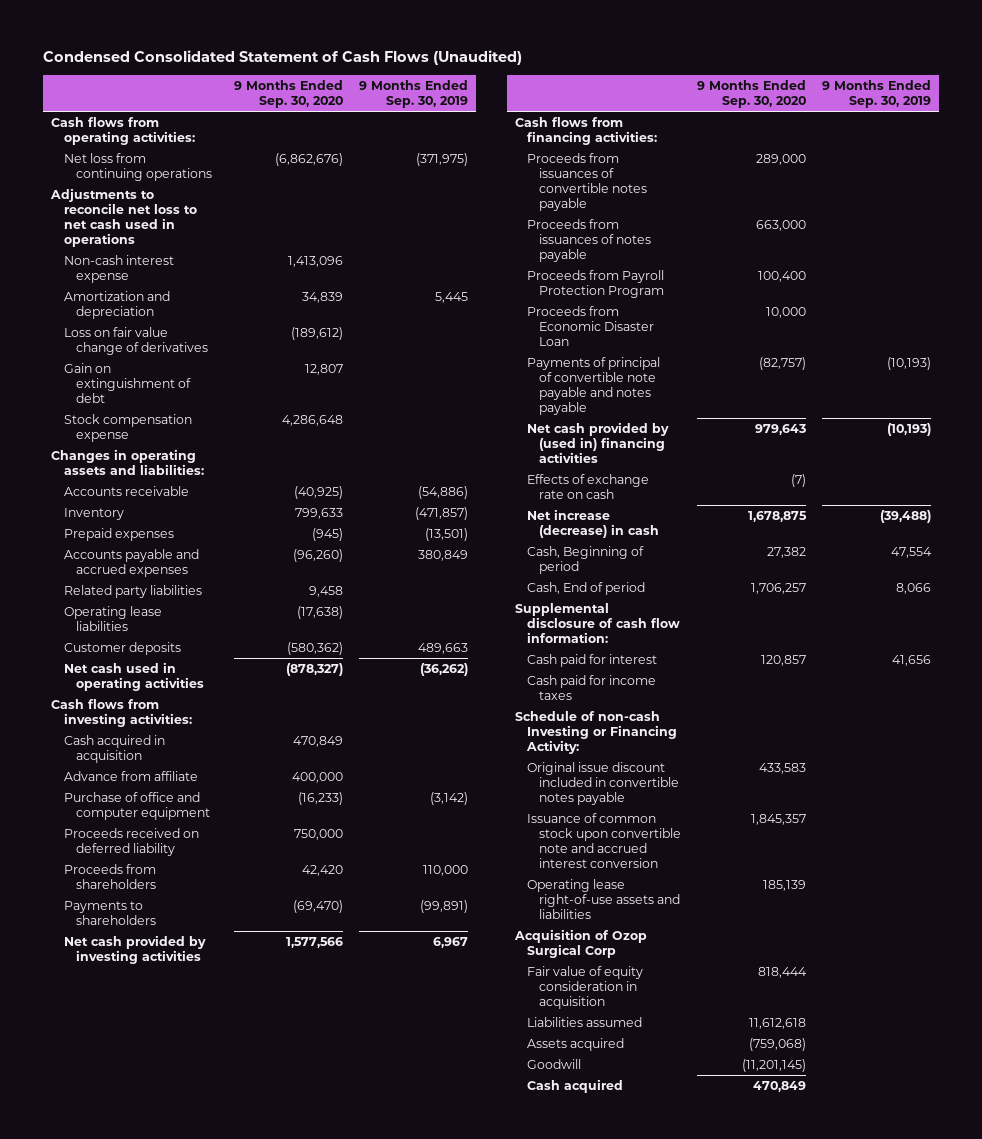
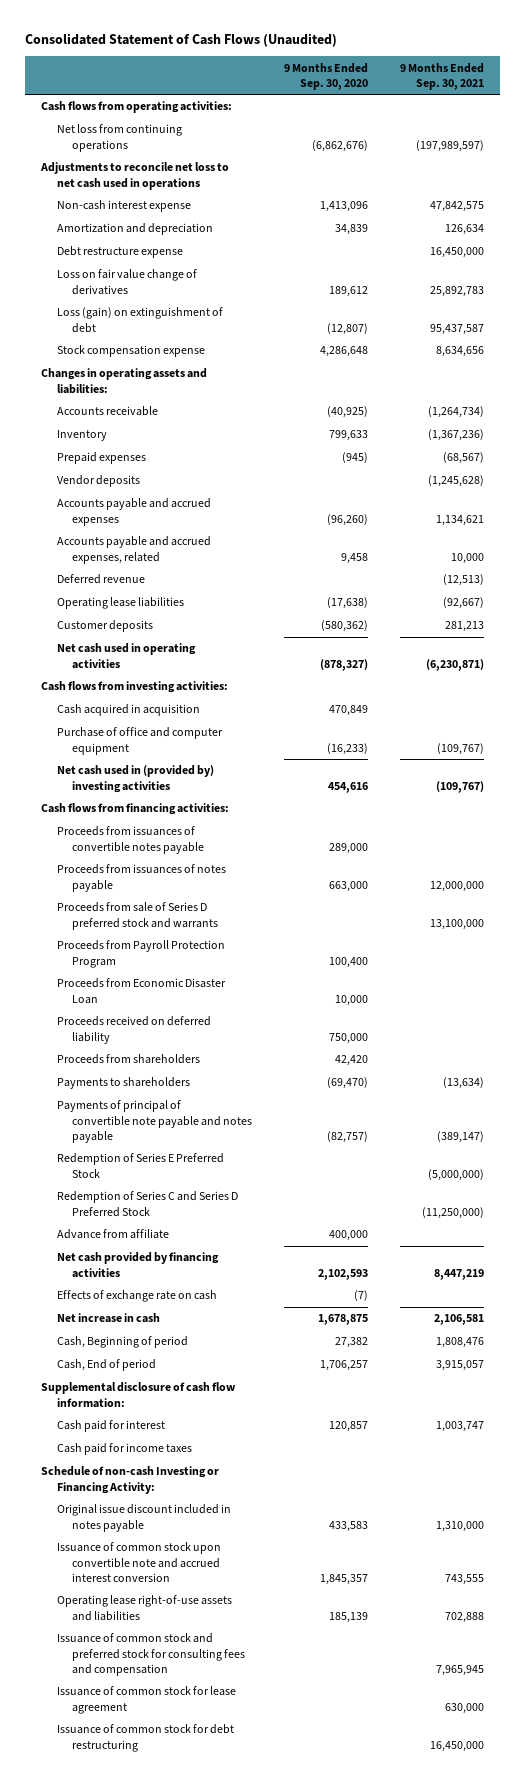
- Condensed Consolidated Statement of Cash Flows (Unaudited)
+ Consolidated Statement of Cash Flows (Unaudited)
- | 9 Months Ended Sep. 30, 2020 | 9 Months Ended Sep. 30, 2019
+ | 9 Months Ended Sep. 30, 2020 | 9 Months Ended Sep. 30, 2021
- Loss on fair value change of derivatives | (189,612) |
- Gain on extinguishment of debt | 12,807 |
+ Debt restructure expense | | 16,450,000
+ Loss on fair value change of derivatives | 189,612 | 25,892,783
+ Loss (gain) on extinguishment of debt | (12,807) | 95,437,587
+ Vendor deposits | | (1,245,628)
- Related party liabilities | 9,458 |
+ Accounts payable and accrued expenses, related | 9,458 | 10,000
+ Deferred revenue | | (12,513)
- Net cash provided by investing activities | 1,577,566 | 6,967
+ Net cash used in (provided by) investing activities | 454,616 | (109,767)
+ Proceeds from sale of Series D preferred stock and warrants | | 13,100,000
moved down: Proceeds received on deferred liability | 750,000 |
moved down: Proceeds from shareholders | 42,420 |
moved down: Payments to shareholders | (69,470) | (13,634)
- Net cash provided by (used in) financing activities | 979,643 | (10,193)
+ Redemption of Series E Preferred Stock | | (5,000,000)
+ Redemption of Series C and Series D Preferred Stock | | (11,250,000)
moved down: Advance from affiliate | 400,000 |
+ Net cash provided by financing activities | 2,102,593 | 8,447,219
- Net increase (decrease) in cash | 1,678,875 | (39,488)
+ Net increase in cash | 1,678,875 | 2,106,581
- Original issue discount included in convertible notes payable | 433,583 |
+ Original issue discount included in notes payable | 433,583 | 1,310,000
- Acquisition of Ozop Surgical Corp
- Fair value of equity consideration in acquisition | 818,444 |
- Liabilities assumed | 11,612,618 |
- Assets acquired | (759,068) |
- Goodwill | (11,201,145) |
- Cash acquired | 470,849 |
+ Issuance of common stock and preferred stock for consulting fees and compensation | | 7,965,945
+ Issuance of common stock for lease agreement | | 630,000
+ Issuance of common stock for debt restructuring | | 16,450,000

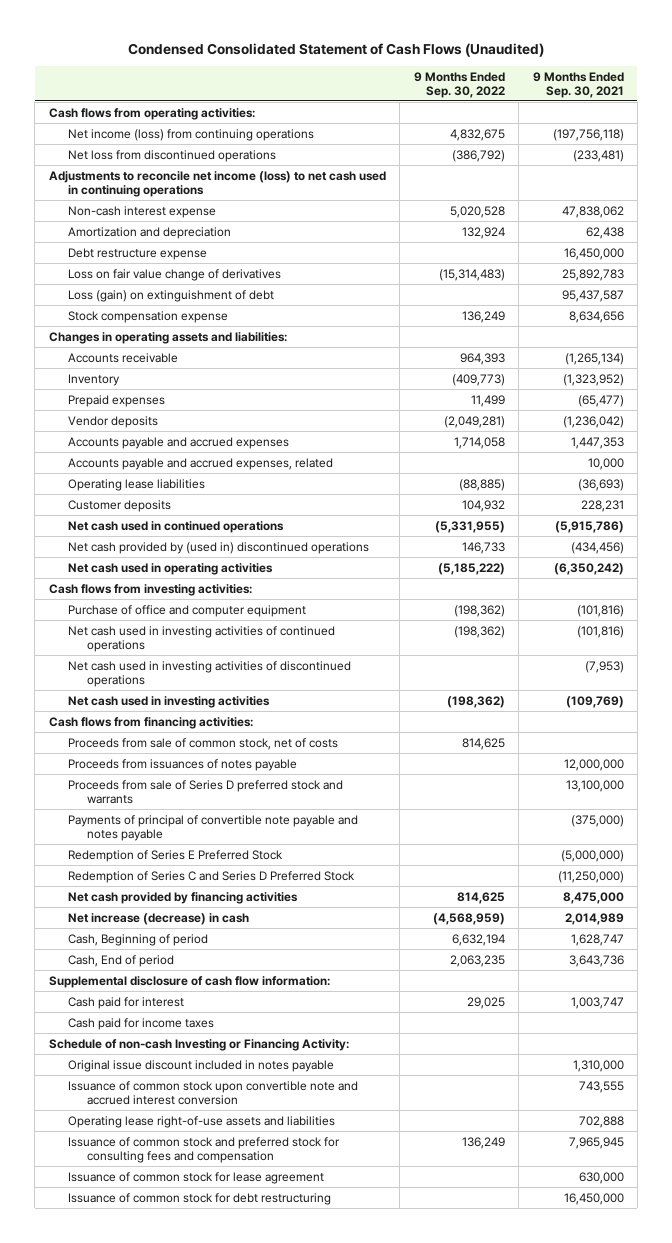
- Consolidated Statement of Cash Flows (Unaudited)
+ Condensed Consolidated Statement of Cash Flows (Unaudited)
- | 9 Months Ended Sep. 30, 2020 | 9 Months Ended Sep. 30, 2021
+ | 9 Months Ended Sep. 30, 2022 | 9 Months Ended Sep. 30, 2021
- Net loss from continuing operations | (6,862,676) | (197,989,597)
- Adjustments to reconcile net loss to net cash used in operations
- Non-cash interest expense | 1,413,096 | 47,842,575
- Amortization and depreciation | 34,839 | 126,634
+ Net income (loss) from continuing operations | 4,832,675 | (197,756,118)
+ Net loss from discontinued operations | (386,792) | (233,481)
+ Adjustments to reconcile net income (loss) to net cash used in continuing operations
+ Non-cash interest expense | 5,020,528 | 47,838,062
+ Amortization and depreciation | 132,924 | 62,438
- Accounts receivable | (40,925) | (1,264,734)
- Inventory | 799,633 | (1,367,236)
- Prepaid expenses | (945) | (68,567)
- Vendor deposits | | (1,245,628)
- Accounts payable and accrued expenses | (96,260) | 1,134,621
+ Accounts receivable | 964,393 | (1,265,134)
+ Inventory | (409,773) | (1,323,952)
+ Prepaid expenses | 11,499 | (65,477)
+ Vendor deposits | (2,049,281) | (1,236,042)
+ Accounts payable and accrued expenses | 1,714,058 | 1,447,353
- Deferred revenue | | (12,513)
- Operating lease liabilities | (17,638) | (92,667)
- Customer deposits | (580,362) | 281,213
- Net cash used in operating activities | (878,327) | (6,230,871)
+ Operating lease liabilities | (88,885) | (36,693)
+ Customer deposits | 104,932 | 228,231
+ Net cash used in continued operations | (5,331,955) | (5,915,786)
+ Net cash provided by (used in) discontinued operations | 146,733 | (434,456)
+ Net cash used in operating activities | (5,185,222) | (6,350,242)
- Cash acquired in acquisition | 470,849 |
- Purchase of office and computer equipment | (16,233) | (109,767)
- Net cash used in (provided by) investing activities | 454,616 | (109,767)
+ Purchase of office and computer equipment | (198,362) | (101,816)
+ Net cash used in investing activities of continued operations | (198,362) | (101,816)
+ Net cash used in investing activities of discontinued operations | | (7,953)
+ Net cash used in investing activities | (198,362) | (109,769)
- Proceeds from issuances of convertible notes payable | 289,000 |
+ Proceeds from sale of common stock, net of costs | 814,625 |
- Proceeds from Payroll Protection Program | 100,400 |
- Proceeds from Economic Disaster Loan | 10,000 |
- Proceeds received on deferred liability | 750,000 |
- Proceeds from shareholders | 42,420 |
- Payments to shareholders | (69,470) | (13,634)
- Payments of principal of convertible note payable and notes payable | (82,757) | (389,147)
+ Payments of principal of convertible note payable and notes payable | | (375,000)
- Advance from affiliate | 400,000 |
- Net cash provided by financing activities | 2,102,593 | 8,447,219
- Effects of exchange rate on cash | (7) |
- Net increase in cash | 1,678,875 | 2,106,581
- Cash, Beginning of period | 27,382 | 1,808,476
- Cash, End of period | 1,706,257 | 3,915,057
+ Net cash provided by financing activities | 814,625 | 8,475,000
+ Net increase (decrease) in cash | (4,568,959) | 2,014,989
+ Cash, Beginning of period | 6,632,194 | 1,628,747
+ Cash, End of period | 2,063,235 | 3,643,736

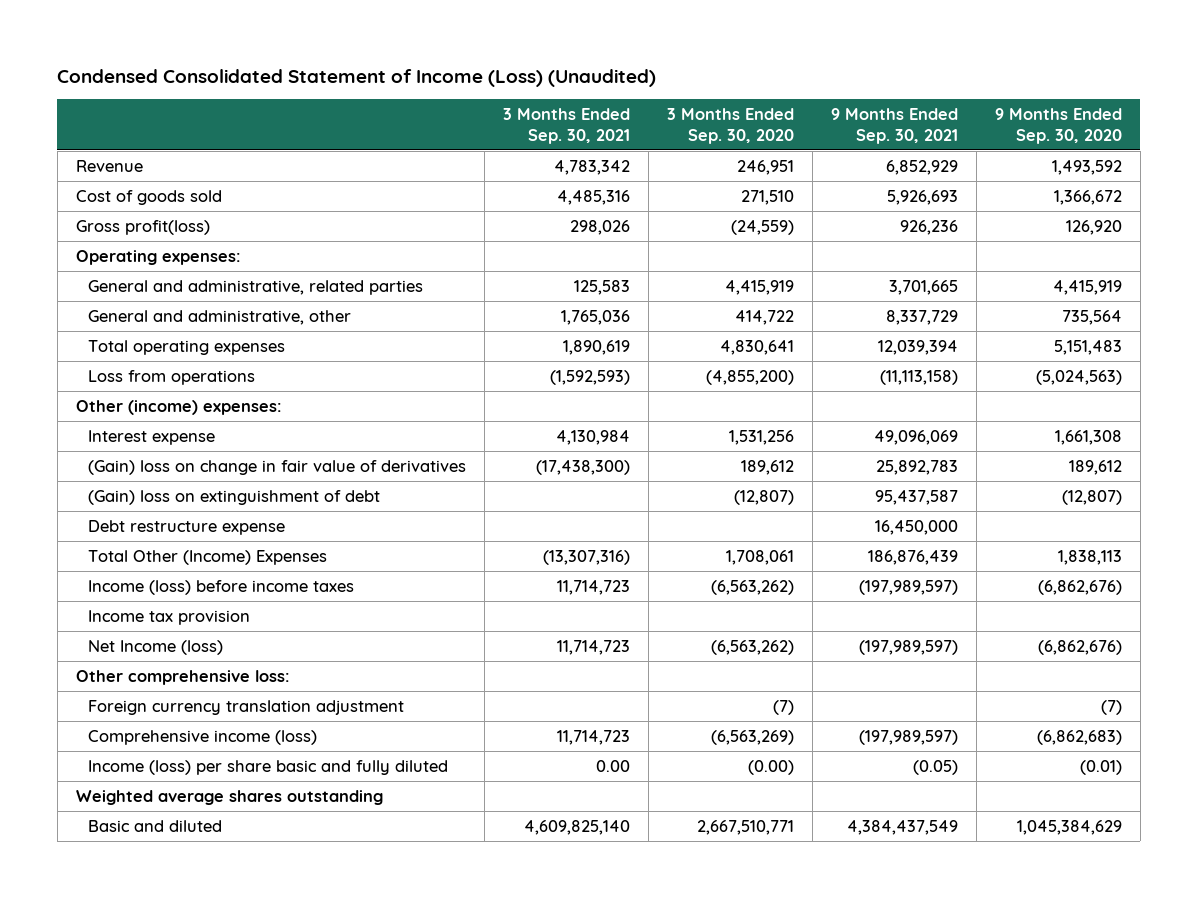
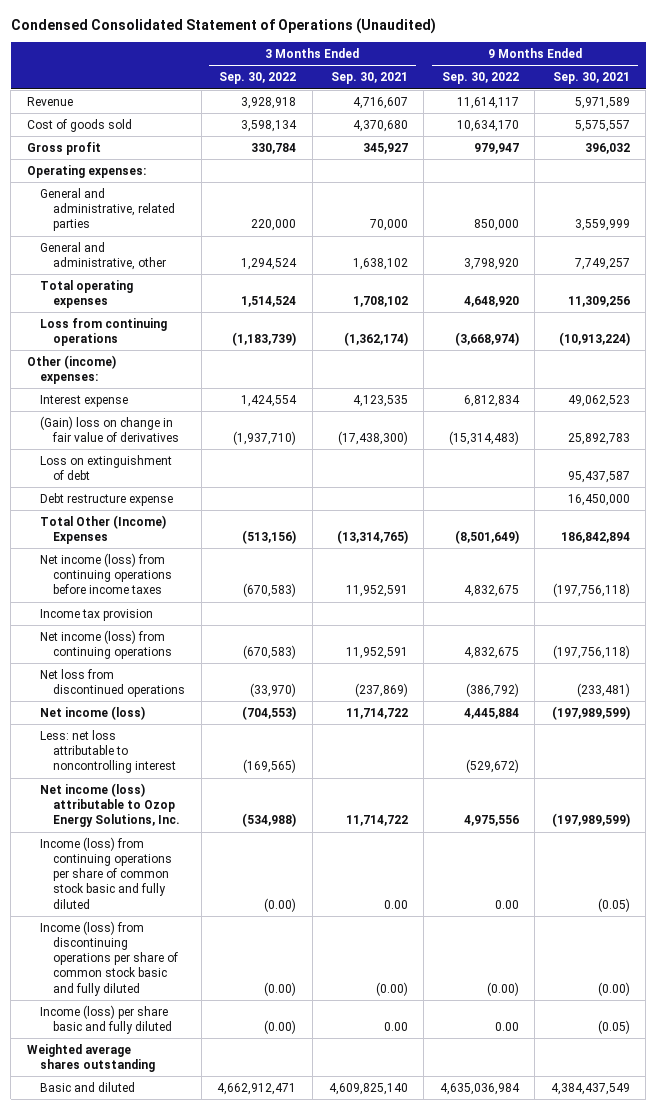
- Condensed Consolidated Statement of Income (Loss) (Unaudited)
+ Condensed Consolidated Statement of Operations (Unaudited)
- | 3 Months Ended Sep. 30, 2021 | 3 Months Ended Sep. 30, 2020 | 9 Months Ended Sep. 30, 2021 | 9 Months Ended Sep. 30, 2020
+ | 3 Months Ended Sep. 30, 2022 | 3 Months Ended Sep. 30, 2021 | 9 Months Ended Sep. 30, 2022 | 9 Months Ended Sep. 30, 2021
- Revenue | 4,783,342 | 246,951 | 6,852,929 | 1,493,592
- Cost of goods sold | 4,485,316 | 271,510 | 5,926,693 | 1,366,672
- Gross profit(loss) | 298,026 | (24,559) | 926,236 | 126,920
+ Revenue | 3,928,918 | 4,716,607 | 11,614,117 | 5,971,589
+ Cost of goods sold | 3,598,134 | 4,370,680 | 10,634,170 | 5,575,557
+ Gross profit | 330,784 | 345,927 | 979,947 | 396,032
- General and administrative, related parties | 125,583 | 4,415,919 | 3,701,665 | 4,415,919
- General and administrative, other | 1,765,036 | 414,722 | 8,337,729 | 735,564
- Total operating expenses | 1,890,619 | 4,830,641 | 12,039,394 | 5,151,483
- Loss from operations | (1,592,593) | (4,855,200) | (11,113,158) | (5,024,563)
+ General and administrative, related parties | 220,000 | 70,000 | 850,000 | 3,559,999
+ General and administrative, other | 1,294,524 | 1,638,102 | 3,798,920 | 7,749,257
+ Total operating expenses | 1,514,524 | 1,708,102 | 4,648,920 | 11,309,256
+ Loss from continuing operations | (1,183,739) | (1,362,174) | (3,668,974) | (10,913,224)
- Interest expense | 4,130,984 | 1,531,256 | 49,096,069 | 1,661,308
+ Interest expense | 1,424,554 | 4,123,535 | 6,812,834 | 49,062,523
- (Gain) loss on extinguishment of debt | | (12,807) | 95,437,587 | (12,807)
+ Loss on extinguishment of debt | | | | 95,437,587
- Total Other (Income) Expenses | (13,307,316) | 1,708,061 | 186,876,439 | 1,838,113
- Income (loss) before income taxes | 11,714,723 | (6,563,262) | (197,989,597) | (6,862,676)
+ Total Other (Income) Expenses | (513,156) | (13,314,765) | (8,501,649) | 186,842,894
+ Net income (loss) from continuing operations before income taxes | (670,583) | 11,952,591 | 4,832,675 | (197,756,118)
- Net Income (loss) | 11,714,723 | (6,563,262) | (197,989,597) | (6,862,676)
- Other comprehensive loss:
- Foreign currency translation adjustment | | (7) | | (7)
- Comprehensive income (loss) | 11,714,723 | (6,563,269) | (197,989,597) | (6,862,683)
+ Net income (loss) from continuing operations | (670,583) | 11,952,591 | 4,832,675 | (197,756,118)
+ Net loss from discontinued operations | (33,970) | (237,869) | (386,792) | (233,481)
+ Net income (loss) | (704,553) | 11,714,722 | 4,445,884 | (197,989,599)
+ Less: net loss attributable to noncontrolling interest | (169,565) | | (529,672) |
+ Net income (loss) attributable to Ozop Energy Solutions, Inc. | (534,988) | 11,714,722 | 4,975,556 | (197,989,599)
+ Income (loss) from continuing operations per share of common stock basic and fully diluted | (0.00) | 0.00 | 0.00 | (0.05)
+ Income (loss) from discontinuing operations per share of common stock basic and fully diluted | (0.00) | (0.00) | (0.00) | (0.00)

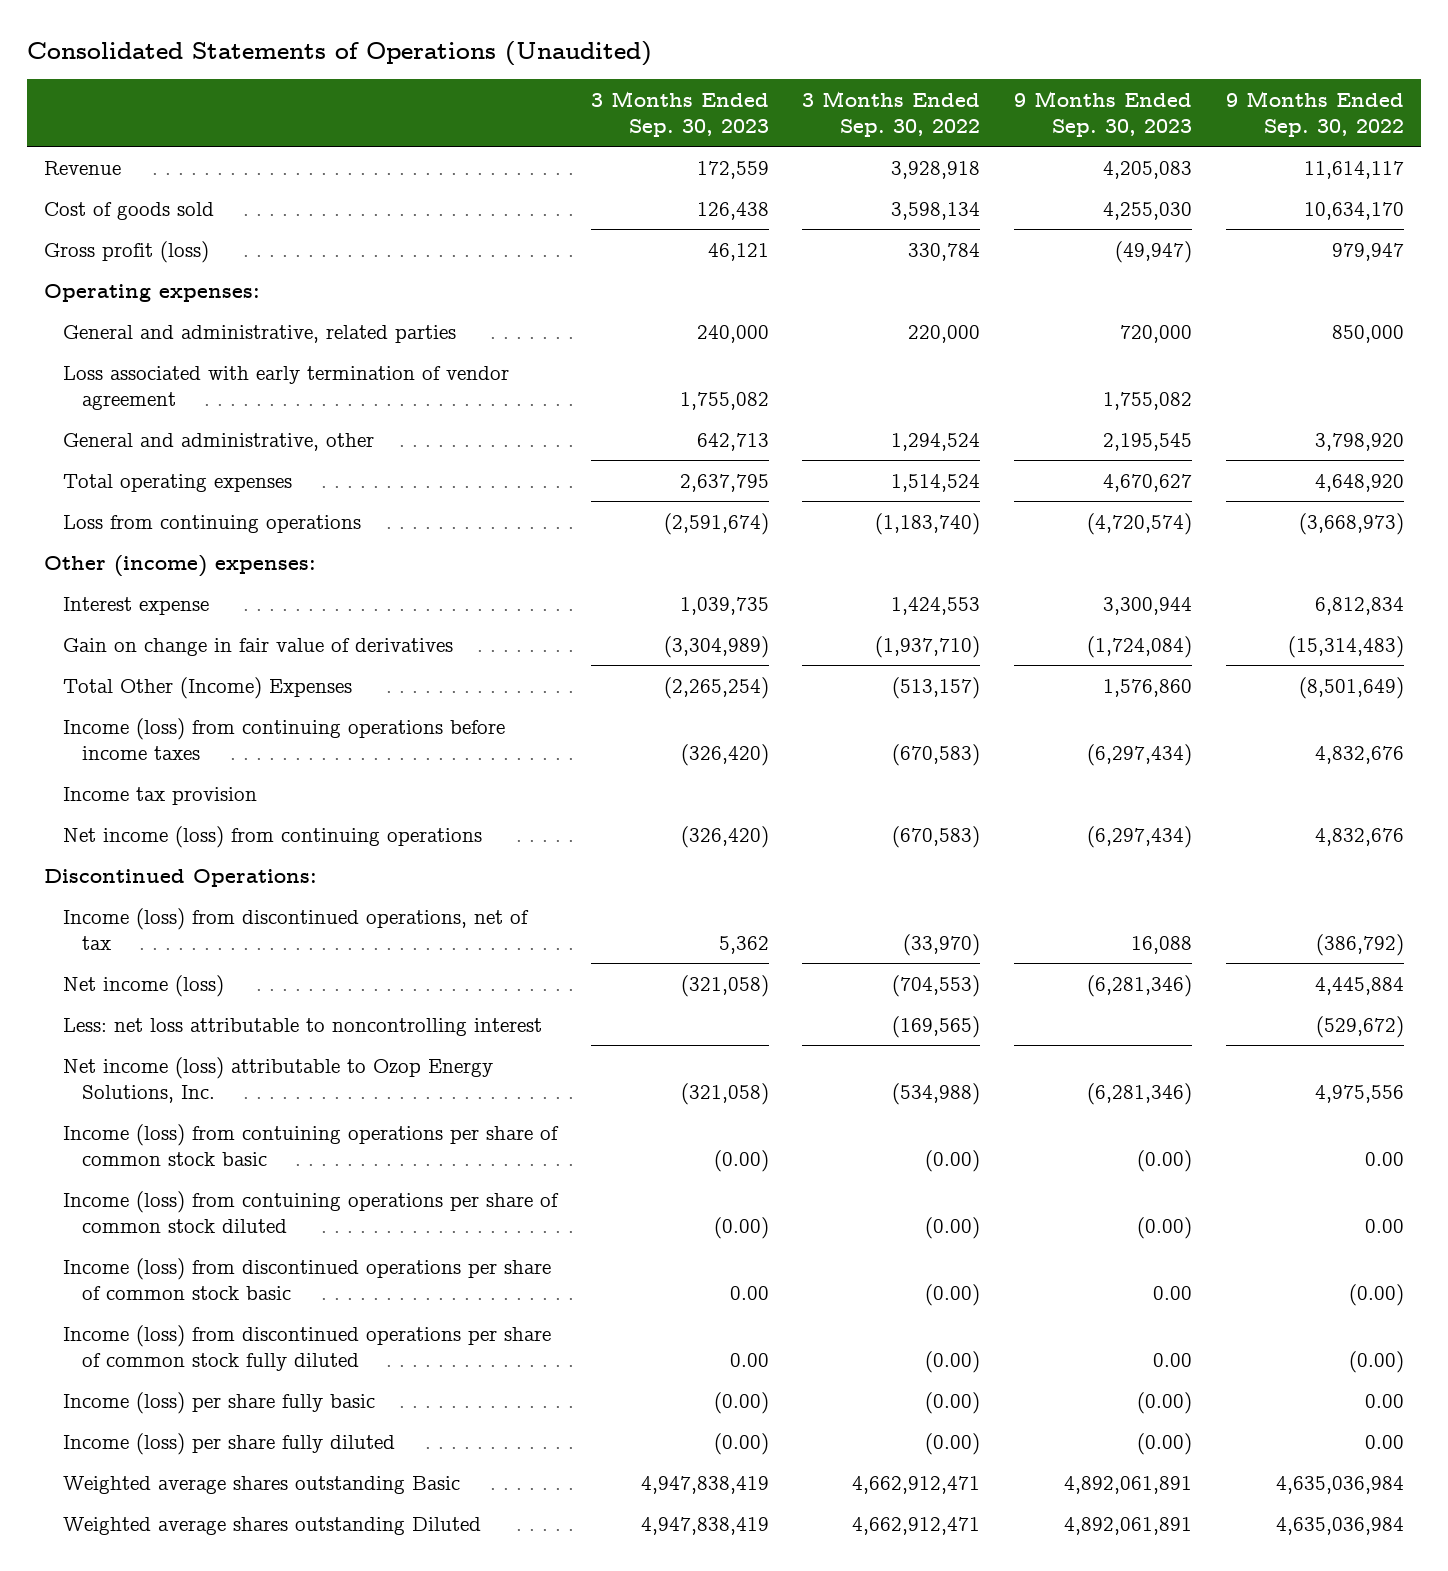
- Condensed Consolidated Statement of Operations (Unaudited)
+ Consolidated Statements of Operations (Unaudited)
- | 3 Months Ended Sep. 30, 2022 | 3 Months Ended Sep. 30, 2021 | 9 Months Ended Sep. 30, 2022 | 9 Months Ended Sep. 30, 2021
+ | 3 Months Ended Sep. 30, 2023 | 3 Months Ended Sep. 30, 2022 | 9 Months Ended Sep. 30, 2023 | 9 Months Ended Sep. 30, 2022
- Gross profit | 330,784 | 345,927 | 979,947 | 396,032
+ Gross profit (loss) | 46,121 | 330,784 | (49,947) | 979,947
+ Loss associated with early termination of vendor agreement | 1,755,082 | | 1,755,082 |
- Loss from continuing operations | (1,183,739) | (1,362,174) | (3,668,974) | (10,913,224)
+ Loss from continuing operations | (2,591,674) | (1,183,740) | (4,720,574) | (3,668,973)
- Interest expense | 1,424,554 | 4,123,535 | 6,812,834 | 49,062,523
- (Gain) loss on change in fair value of derivatives | (1,937,710) | (17,438,300) | (15,314,483) | 25,892,783
- Loss on extinguishment of debt | | | | 95,437,587
- Debt restructure expense | | | | 16,450,000
- Total Other (Income) Expenses | (513,156) | (13,314,765) | (8,501,649) | 186,842,894
- Net income (loss) from continuing operations before income taxes | (670,583) | 11,952,591 | 4,832,675 | (197,756,118)
+ Interest expense | 1,039,735 | 1,424,553 | 3,300,944 | 6,812,834
+ Gain on change in fair value of derivatives | (3,304,989) | (1,937,710) | (1,724,084) | (15,314,483)
+ Total Other (Income) Expenses | (2,265,254) | (513,157) | 1,576,860 | (8,501,649)
+ Income (loss) from continuing operations before income taxes | (326,420) | (670,583) | (6,297,434) | 4,832,676
- Net income (loss) from continuing operations | (670,583) | 11,952,591 | 4,832,675 | (197,756,118)
- Net loss from discontinued operations | (33,970) | (237,869) | (386,792) | (233,481)
+ Net income (loss) from continuing operations | (326,420) | (670,583) | (6,297,434) | 4,832,676
+ Discontinued Operations:
+ Income (loss) from discontinued operations, net of tax | 5,362 | (33,970) | 16,088 | (386,792)
- Income (loss) from continuing operations per share of common stock basic and fully diluted | (0.00) | 0.00 | 0.00 | (0.05)
- Income (loss) from discontinuing operations per share of common stock basic and fully diluted | (0.00) | (0.00) | (0.00) | (0.00)
- Income (loss) per share basic and fully diluted | (0.00) | 0.00 | 0.00 | (0.05)
- Weighted average shares outstanding
- Basic and diluted | 4,662,912,471 | 4,609,825,140 | 4,635,036,984 | 4,384,437,549
+ Income (loss) from contuining operations per share of common stock basic | (0.00) | (0.00) | (0.00) | 0.00
+ Income (loss) from contuining operations per share of common stock diluted | (0.00) | (0.00) | (0.00) | 0.00
+ Income (loss) from discontinued operations per share of common stock basic | 0.00 | (0.00) | 0.00 | (0.00)
+ Income (loss) from discontinued operations per share of common stock fully diluted | 0.00 | (0.00) | 0.00 | (0.00)
+ Income (loss) per share fully basic | (0.00) | (0.00) | (0.00) | 0.00
+ Income (loss) per share fully diluted | (0.00) | (0.00) | (0.00) | 0.00
+ Weighted average shares outstanding Basic | 4,947,838,419 | 4,662,912,471 | 4,892,061,891 | 4,635,036,984
+ Weighted average shares outstanding Diluted | 4,947,838,419 | 4,662,912,471 | 4,892,061,891 | 4,635,036,984

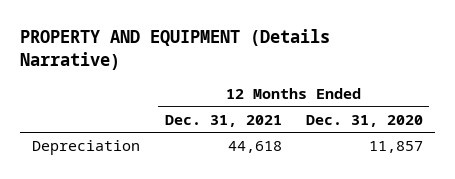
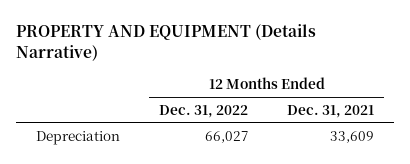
- | 12 Months Ended Dec. 31, 2021 | 12 Months Ended Dec. 31, 2020
+ | 12 Months Ended Dec. 31, 2022 | 12 Months Ended Dec. 31, 2021
- Depreciation | 44,618 | 11,857
+ Depreciation | 66,027 | 33,609

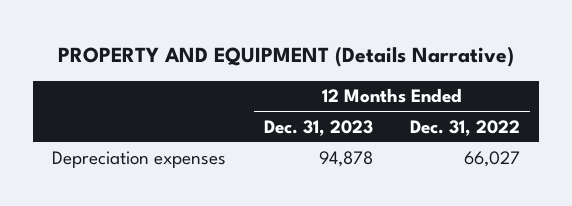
- | 12 Months Ended Dec. 31, 2022 | 12 Months Ended Dec. 31, 2021
+ | 12 Months Ended Dec. 31, 2023 | 12 Months Ended Dec. 31, 2022
- Depreciation | 66,027 | 33,609
+ Depreciation expenses | 94,878 | 66,027

